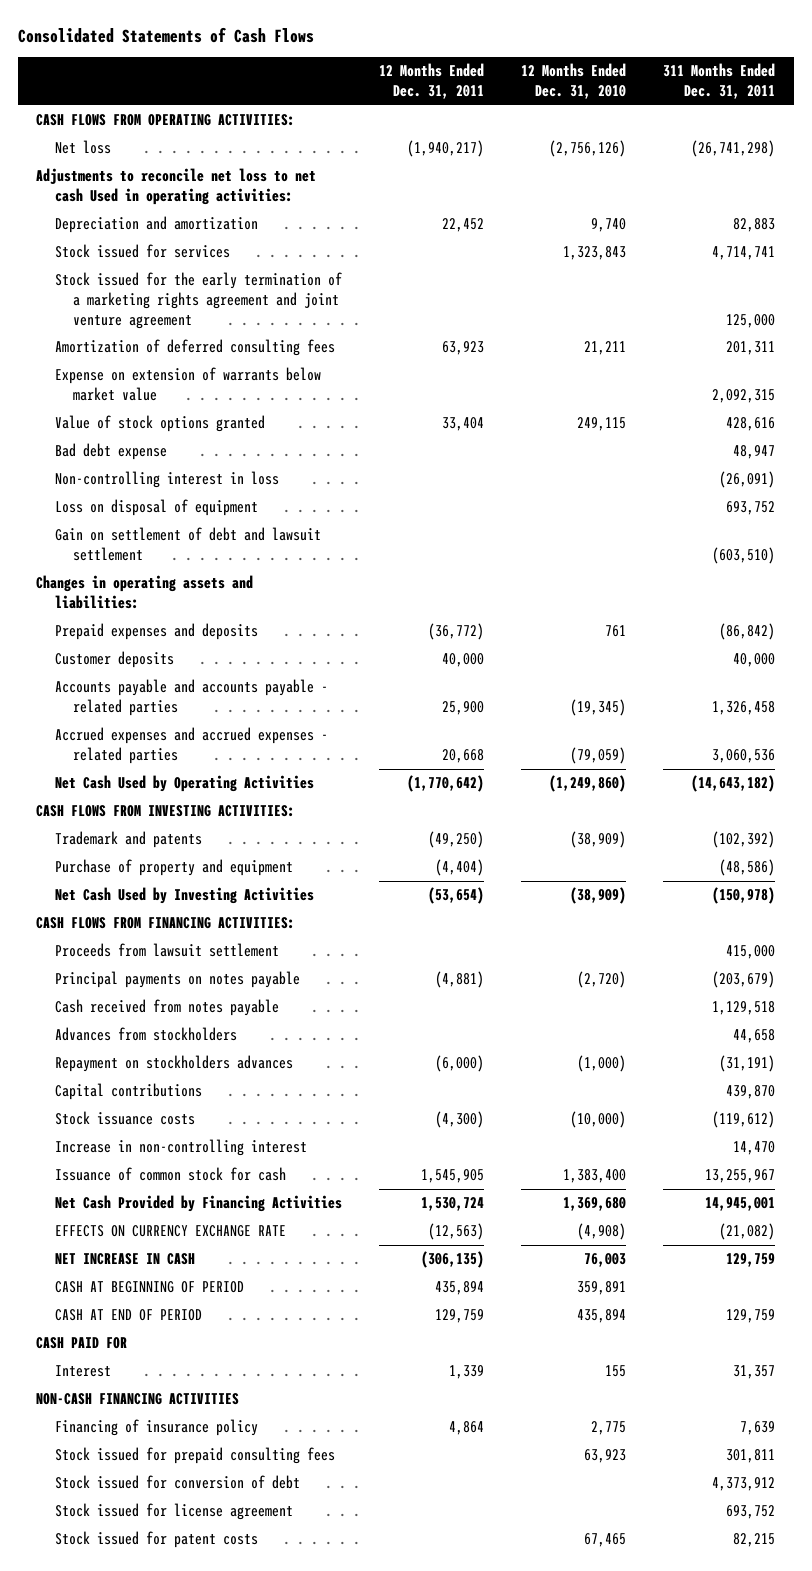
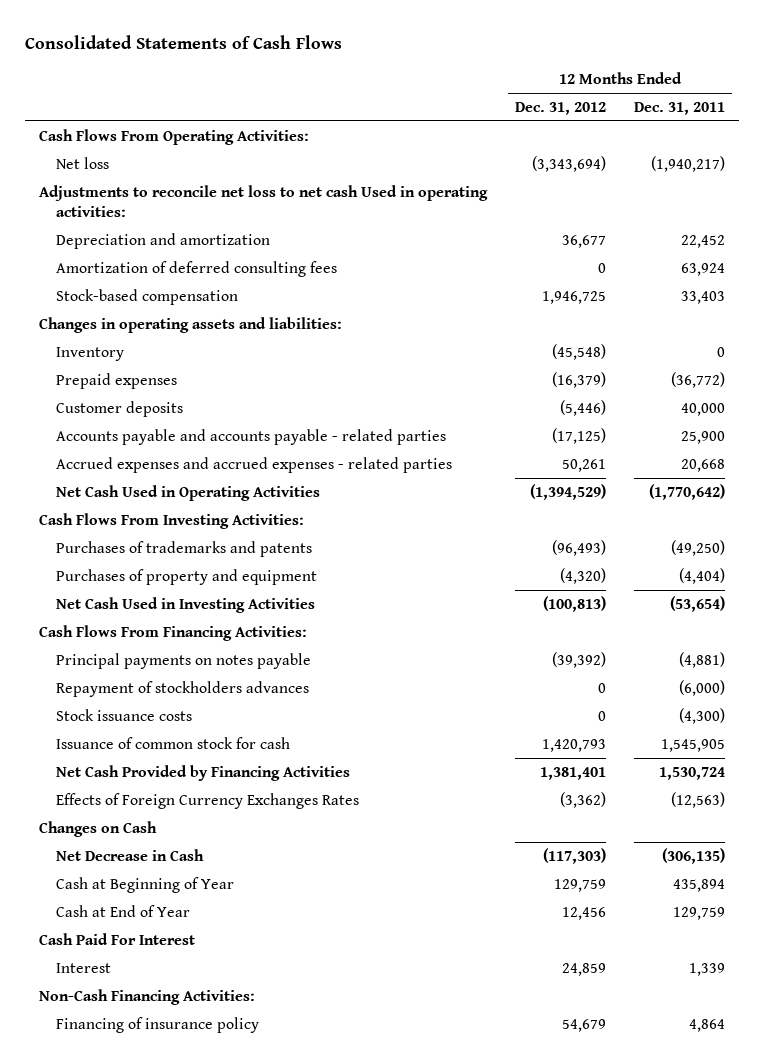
- | 12 Months Ended Dec. 31, 2011 | 12 Months Ended Dec. 31, 2010 | 311 Months Ended Dec. 31, 2011
+ | 12 Months Ended Dec. 31, 2012 | 12 Months Ended Dec. 31, 2011
- CASH FLOWS FROM OPERATING ACTIVITIES:
+ Cash Flows From Operating Activities:
- Stock issued for services | | 1,323,843 | 4,714,741
- Stock issued for the early termination of a marketing rights agreement and joint venture agreement | | | 125,000
- Amortization of deferred consulting fees | 63,923 | 21,211 | 201,311
- Expense on extension of warrants below market value | | | 2,092,315
- Value of stock options granted | 33,404 | 249,115 | 428,616
- Bad debt expense | | | 48,947
- Non-controlling interest in loss | | | (26,091)
- Loss on disposal of equipment | | | 693,752
- Gain on settlement of debt and lawsuit settlement | | | (603,510)
+ Amortization of deferred consulting fees | 0 | 63,924
+ Stock-based compensation | 1,946,725 | 33,403
- Prepaid expenses and deposits | (36,772) | 761 | (86,842)
+ Inventory | (45,548) | 0
+ Prepaid expenses | (16,379) | (36,772)
- Net Cash Used by Operating Activities | (1,770,642) | (1,249,860) | (14,643,182)
- CASH FLOWS FROM INVESTING ACTIVITIES:
- Trademark and patents | (49,250) | (38,909) | (102,392)
- Purchase of property and equipment | (4,404) | | (48,586)
- Net Cash Used by Investing Activities | (53,654) | (38,909) | (150,978)
- CASH FLOWS FROM FINANCING ACTIVITIES:
- Proceeds from lawsuit settlement | | | 415,000
+ Net Cash Used in Operating Activities | (1,394,529) | (1,770,642)
+ Cash Flows From Investing Activities:
+ Purchases of trademarks and patents | (96,493) | (49,250)
+ Purchases of property and equipment | (4,320) | (4,404)
+ Net Cash Used in Investing Activities | (100,813) | (53,654)
+ Cash Flows From Financing Activities:
- Cash received from notes payable | | | 1,129,518
- Advances from stockholders | | | 44,658
- Repayment on stockholders advances | (6,000) | (1,000) | (31,191)
- Capital contributions | | | 439,870
+ Repayment of stockholders advances | 0 | (6,000)
- Increase in non-controlling interest | | | 14,470
- EFFECTS ON CURRENCY EXCHANGE RATE | (12,563) | (4,908) | (21,082)
- NET INCREASE IN CASH | (306,135) | 76,003 | 129,759
- CASH AT BEGINNING OF PERIOD | 435,894 | 359,891 |
- CASH AT END OF PERIOD | 129,759 | 435,894 | 129,759
- CASH PAID FOR
+ Effects of Foreign Currency Exchanges Rates | (3,362) | (12,563)
+ Changes on Cash
+ Net Decrease in Cash | (117,303) | (306,135)
+ Cash at Beginning of Year | 129,759 | 435,894
+ Cash at End of Year | 12,456 | 129,759
+ Cash Paid For Interest
- NON-CASH FINANCING ACTIVITIES
+ Non-Cash Financing Activities:
- Stock issued for prepaid consulting fees | | 63,923 | 301,811
- Stock issued for conversion of debt | | | 4,373,912
- Stock issued for license agreement | | | 693,752
- Stock issued for patent costs | | 67,465 | 82,215

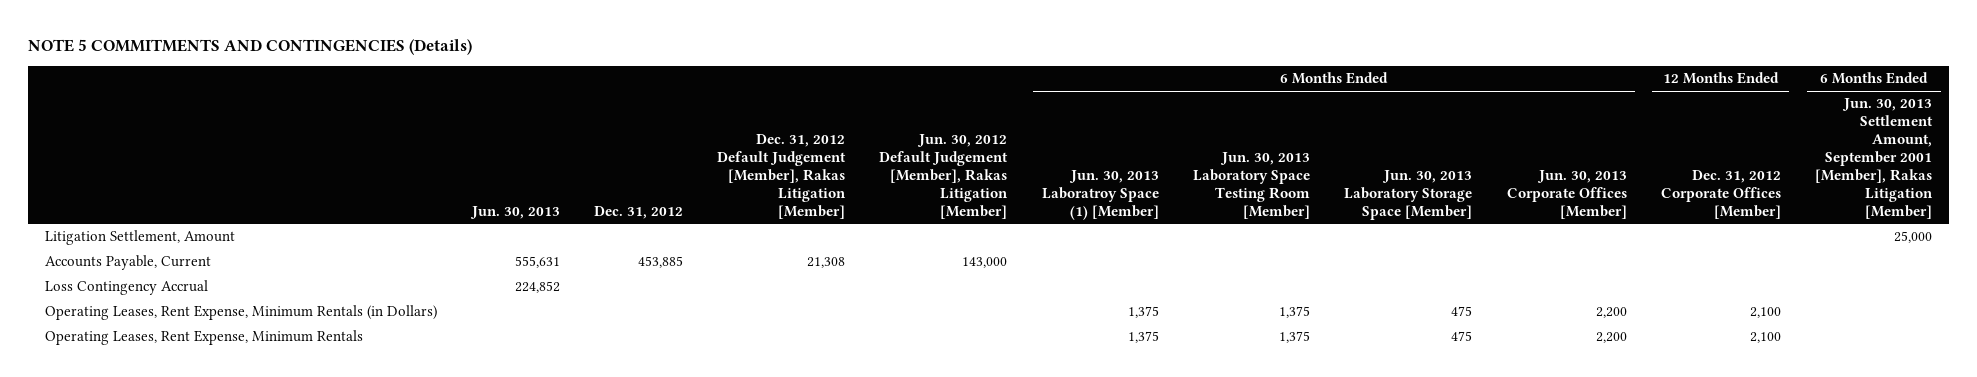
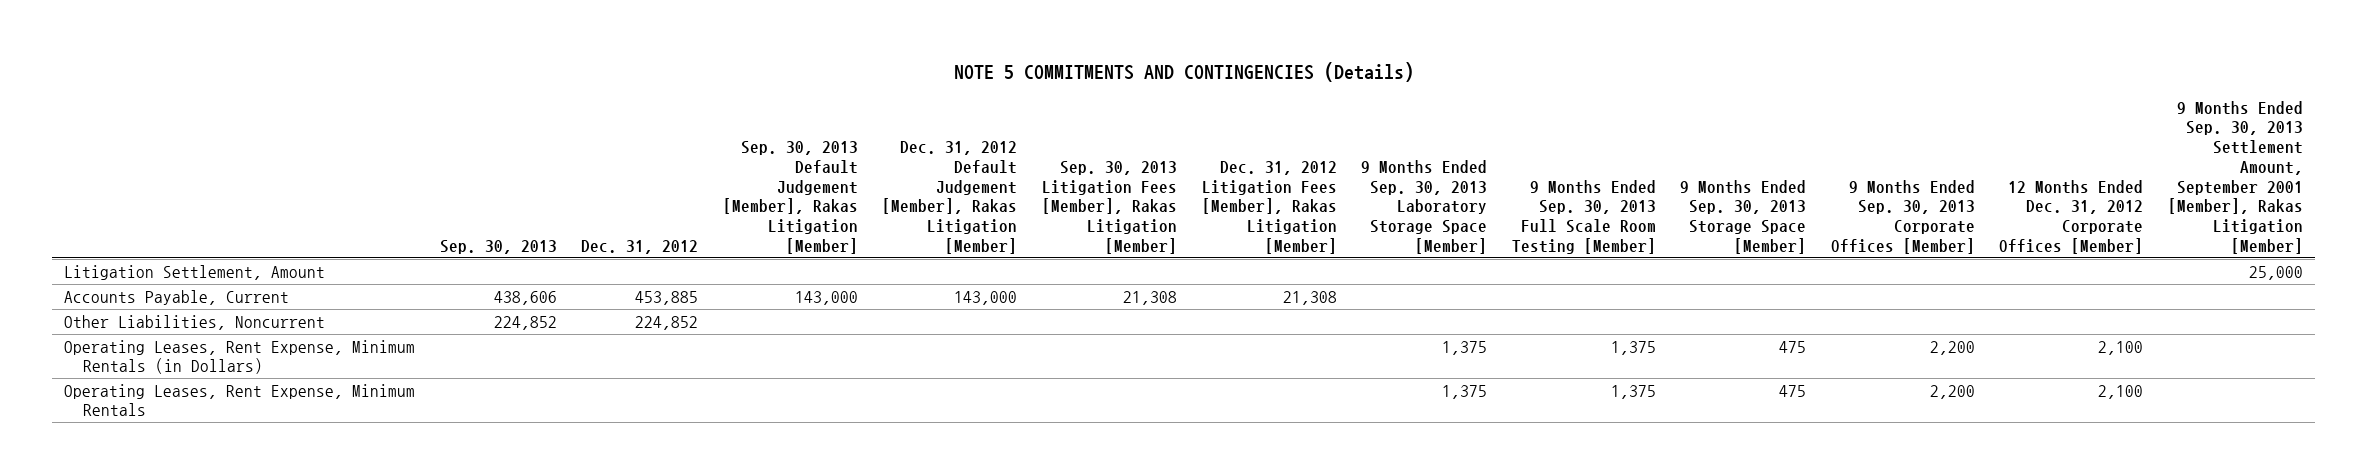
- | Jun. 30, 2013 | Dec. 31, 2012 | Dec. 31, 2012 Default Judgement [Member], Rakas Litigation [Member] | Jun. 30, 2012 Default Judgement [Member], Rakas Litigation [Member] | 6 Months Ended Jun. 30, 2013 Laboratroy Space (1) [Member] | 6 Months Ended Jun. 30, 2013 Laboratory Space Testing Room [Member] | 6 Months Ended Jun. 30, 2013 Laboratory Storage Space [Member] | 6 Months Ended Jun. 30, 2013 Corporate Offices [Member] | 12 Months Ended Dec. 31, 2012 Corporate Offices [Member] | 6 Months Ended Jun. 30, 2013 Settlement Amount, September 2001 [Member], Rakas Litigation [Member]
+ | Sep. 30, 2013 | Dec. 31, 2012 | Sep. 30, 2013 Default Judgement [Member], Rakas Litigation [Member] | Dec. 31, 2012 Default Judgement [Member], Rakas Litigation [Member] | Sep. 30, 2013 Litigation Fees [Member], Rakas Litigation [Member] | Dec. 31, 2012 Litigation Fees [Member], Rakas Litigation [Member] | 9 Months Ended Sep. 30, 2013 Laboratory Storage Space [Member] | 9 Months Ended Sep. 30, 2013 Full Scale Room Testing [Member] | 9 Months Ended Sep. 30, 2013 Storage Space [Member] | 9 Months Ended Sep. 30, 2013 Corporate Offices [Member] | 12 Months Ended Dec. 31, 2012 Corporate Offices [Member] | 9 Months Ended Sep. 30, 2013 Settlement Amount, September 2001 [Member], Rakas Litigation [Member]
- Accounts Payable, Current | 555,631 | 453,885 | 21,308 | 143,000 | | | | | |
- Loss Contingency Accrual | 224,852 | | | | | | | | |
+ Accounts Payable, Current | 438,606 | 453,885 | 143,000 | 143,000 | 21,308 | 21,308 | | | | | |
+ Other Liabilities, Noncurrent | 224,852 | 224,852 | | | | | | | | | |

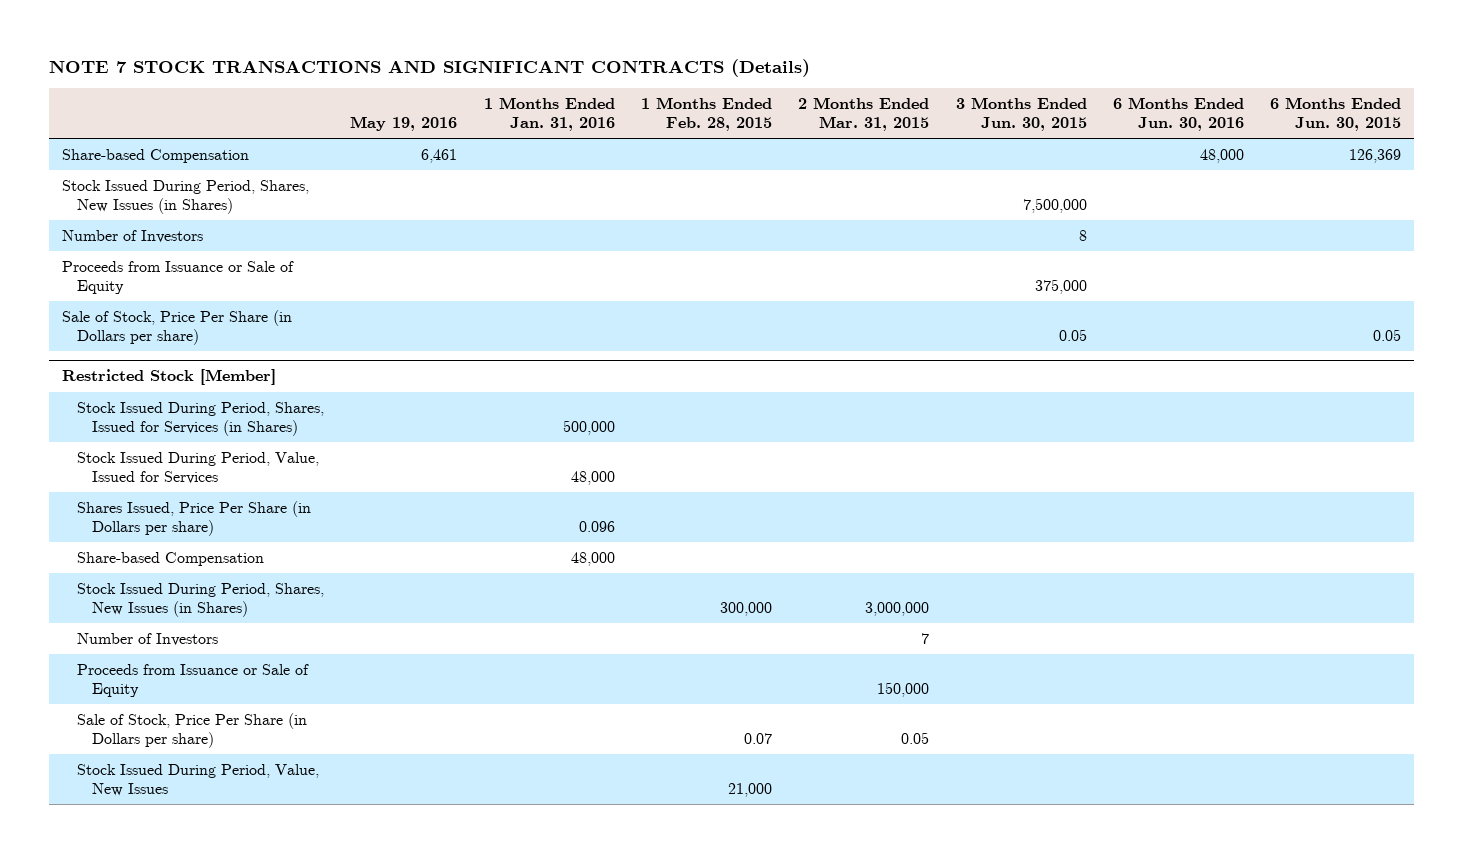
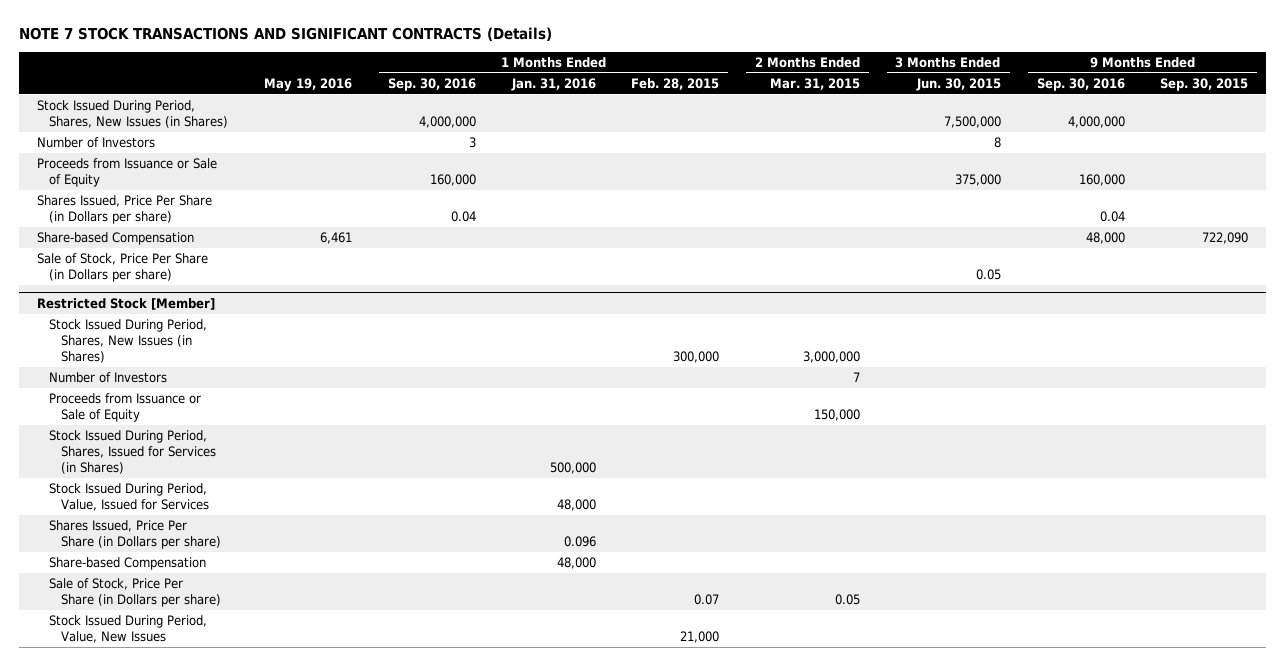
- | May 19, 2016 | 1 Months Ended Jan. 31, 2016 | 1 Months Ended Feb. 28, 2015 | 2 Months Ended Mar. 31, 2015 | 3 Months Ended Jun. 30, 2015 | 6 Months Ended Jun. 30, 2016 | 6 Months Ended Jun. 30, 2015
+ | May 19, 2016 | 1 Months Ended Sep. 30, 2016 | 1 Months Ended Jan. 31, 2016 | 1 Months Ended Feb. 28, 2015 | 2 Months Ended Mar. 31, 2015 | 3 Months Ended Jun. 30, 2015 | 9 Months Ended Sep. 30, 2016 | 9 Months Ended Sep. 30, 2015
+ Shares Issued, Price Per Share (in Dollars per share) | | 0.04 | | | | | 0.04 |
moved down: Share-based Compensation | 6,461 | | | | | | 48,000 | 722,090
@ Restricted Stock [Member]
moved up: Stock Issued During Period, Shares, New Issues (in Shares) | | | | 300,000 | 3,000,000 | | |
moved up: Number of Investors | | | | | 7 | | |
moved up: Proceeds from Issuance or Sale of Equity | | | | | 150,000 | | |

